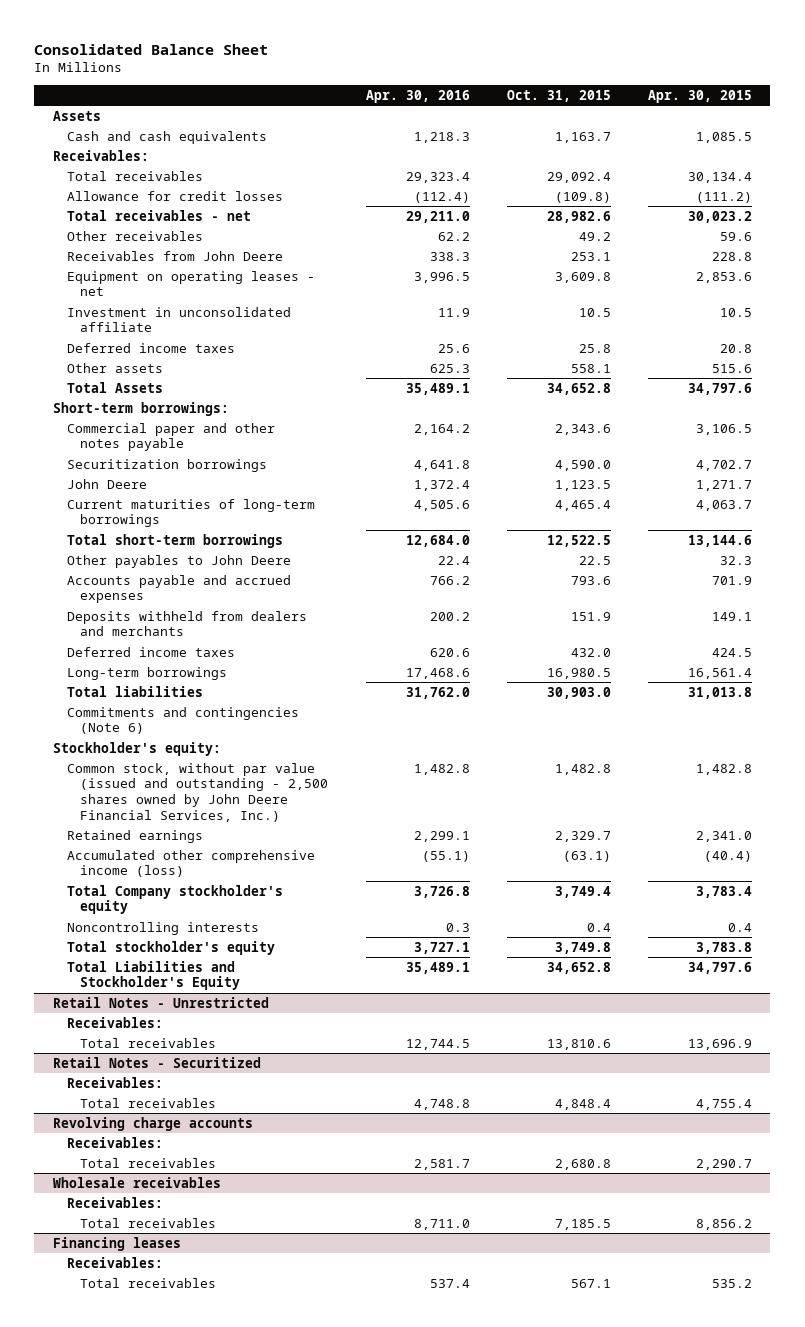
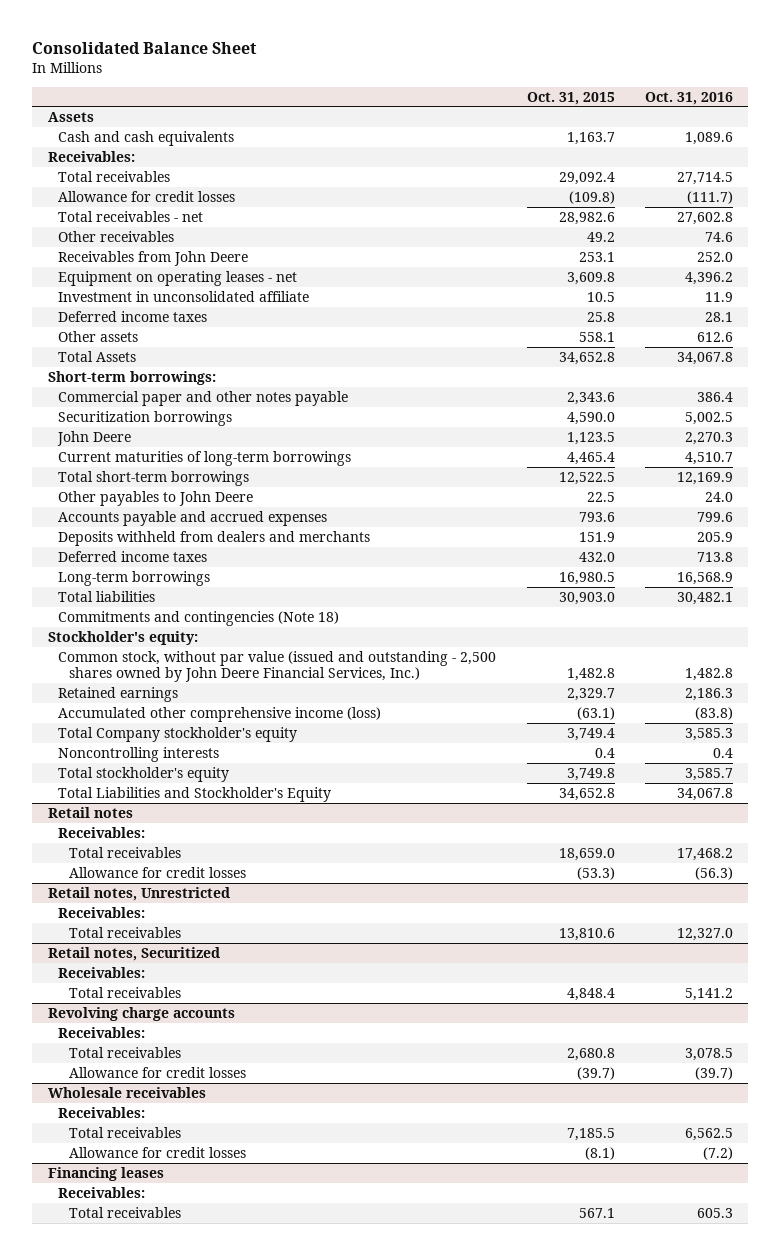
- | Apr. 30, 2016 | Oct. 31, 2015 | Apr. 30, 2015
+ | Oct. 31, 2015 | Oct. 31, 2016
- Commitments and contingencies (Note 6)
+ Commitments and contingencies (Note 18)
- Retail Notes - Unrestricted
+ Retail notes
+ Total receivables | 18,659.0 | 17,468.2
+ Allowance for credit losses | (53.3) | (56.3)
+ Retail notes, Unrestricted
+ Receivables:
- Retail Notes - Securitized
+ Retail notes, Securitized
@ Revolving charge accounts
+ Allowance for credit losses | (39.7) | (39.7)
@ Wholesale receivables
+ Allowance for credit losses | (8.1) | (7.2)

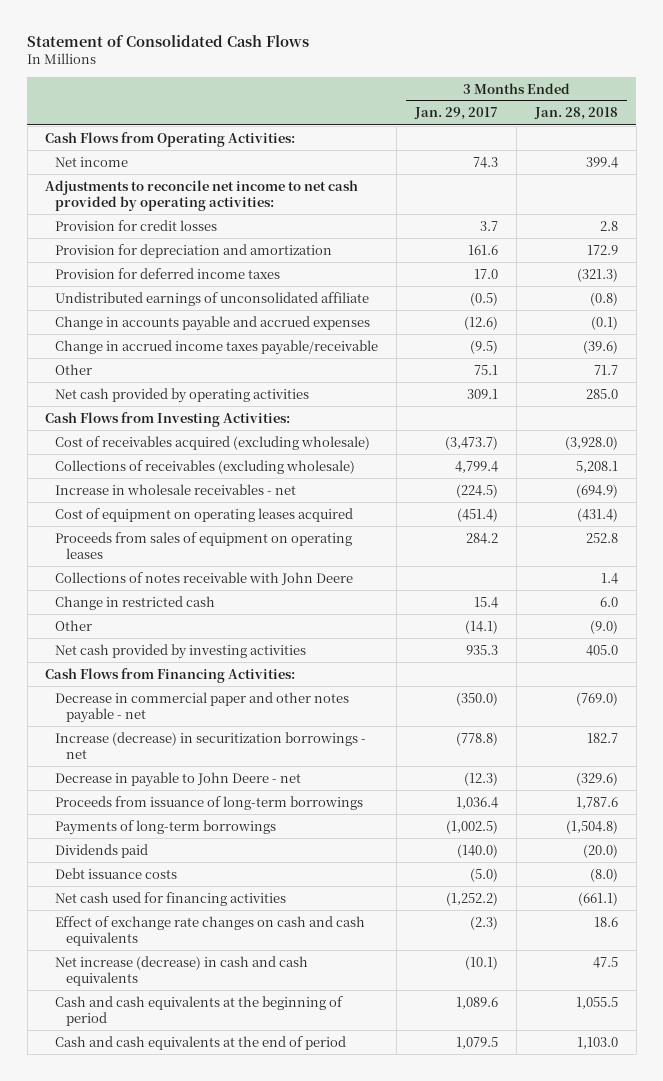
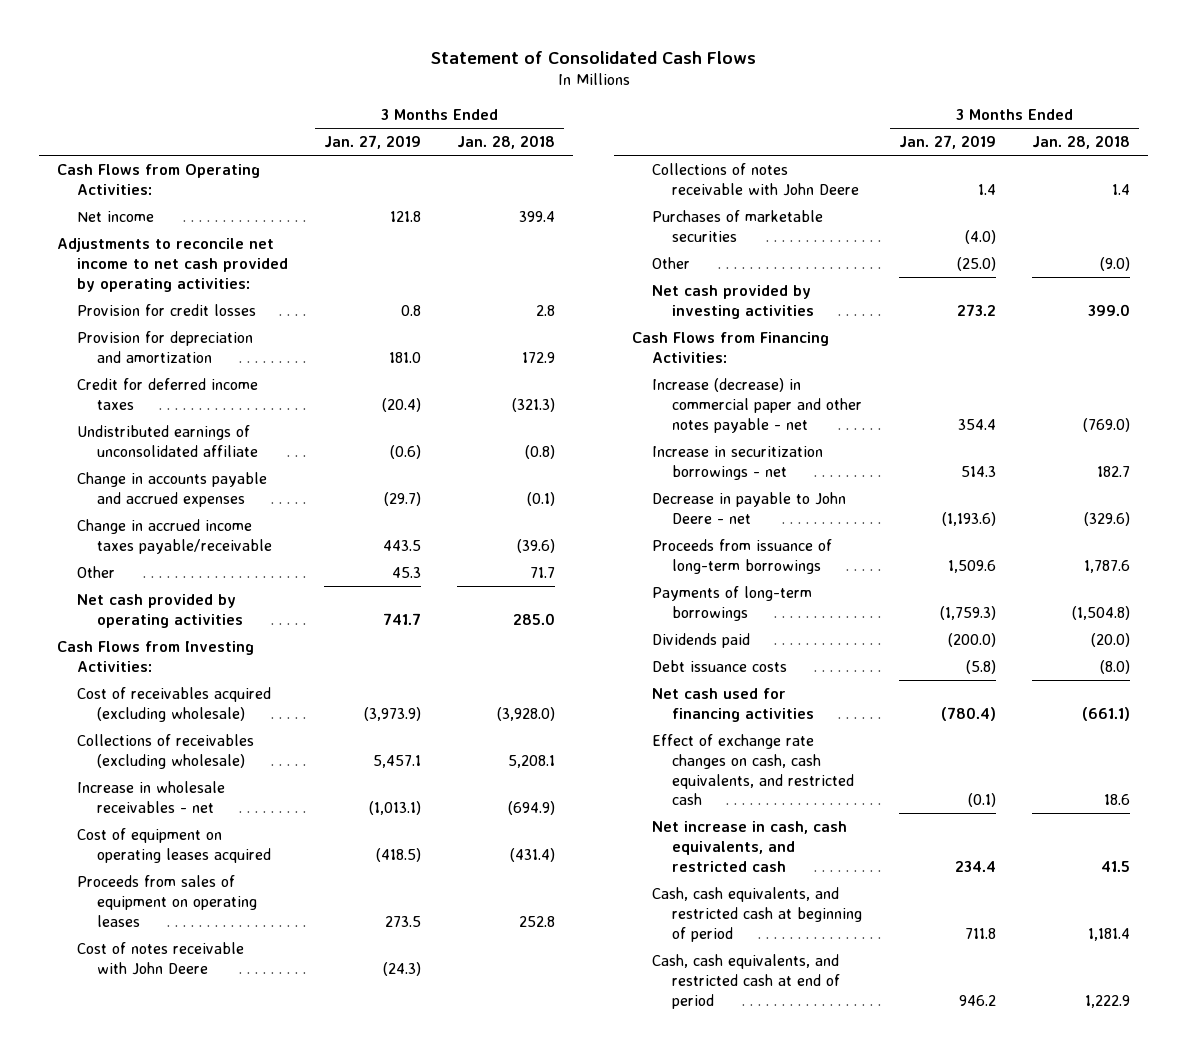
- | 3 Months Ended Jan. 29, 2017 | 3 Months Ended Jan. 28, 2018
+ | 3 Months Ended Jan. 27, 2019 | 3 Months Ended Jan. 28, 2018
- Provision for deferred income taxes | 17.0 | (321.3)
+ Credit for deferred income taxes | (20.4) | (321.3)
+ Cost of notes receivable with John Deere | (24.3) |
- Change in restricted cash | 15.4 | 6.0
+ Purchases of marketable securities | (4.0) |
- Net cash provided by investing activities | 935.3 | 405.0
+ Net cash provided by investing activities | 273.2 | 399.0
- Decrease in commercial paper and other notes payable - net | (350.0) | (769.0)
- Increase (decrease) in securitization borrowings - net | (778.8) | 182.7
+ Increase (decrease) in commercial paper and other notes payable - net | 354.4 | (769.0)
+ Increase in securitization borrowings - net | 514.3 | 182.7
- Effect of exchange rate changes on cash and cash equivalents | (2.3) | 18.6
- Net increase (decrease) in cash and cash equivalents | (10.1) | 47.5
- Cash and cash equivalents at the beginning of period | 1,089.6 | 1,055.5
- Cash and cash equivalents at the end of period | 1,079.5 | 1,103.0
+ Effect of exchange rate changes on cash, cash equivalents, and restricted cash | (0.1) | 18.6
+ Net increase in cash, cash equivalents, and restricted cash | 234.4 | 41.5
+ Cash, cash equivalents, and restricted cash at beginning of period | 711.8 | 1,181.4
+ Cash, cash equivalents, and restricted cash at end of period | 946.2 | 1,222.9

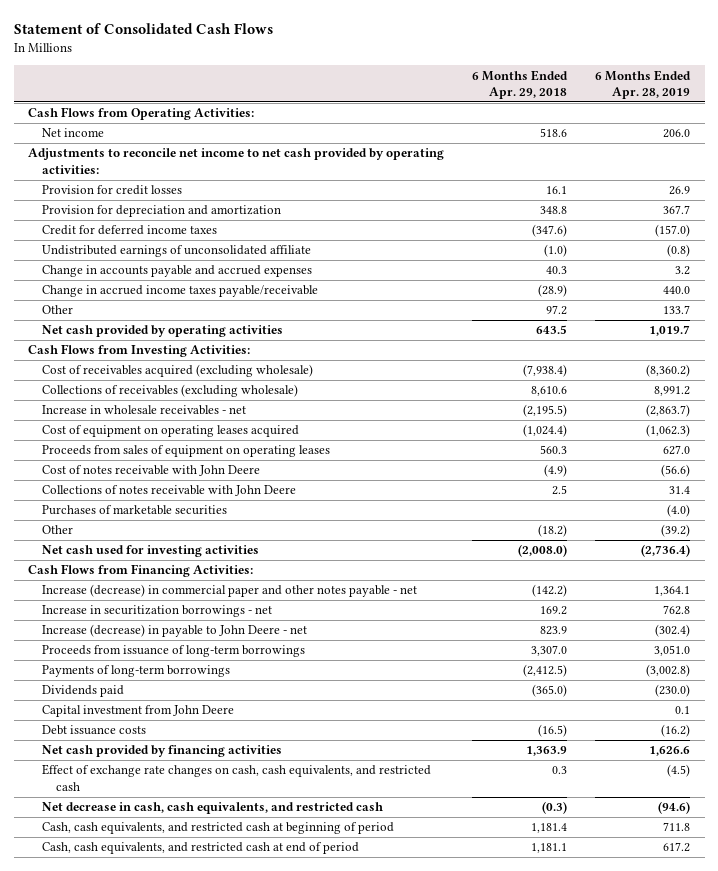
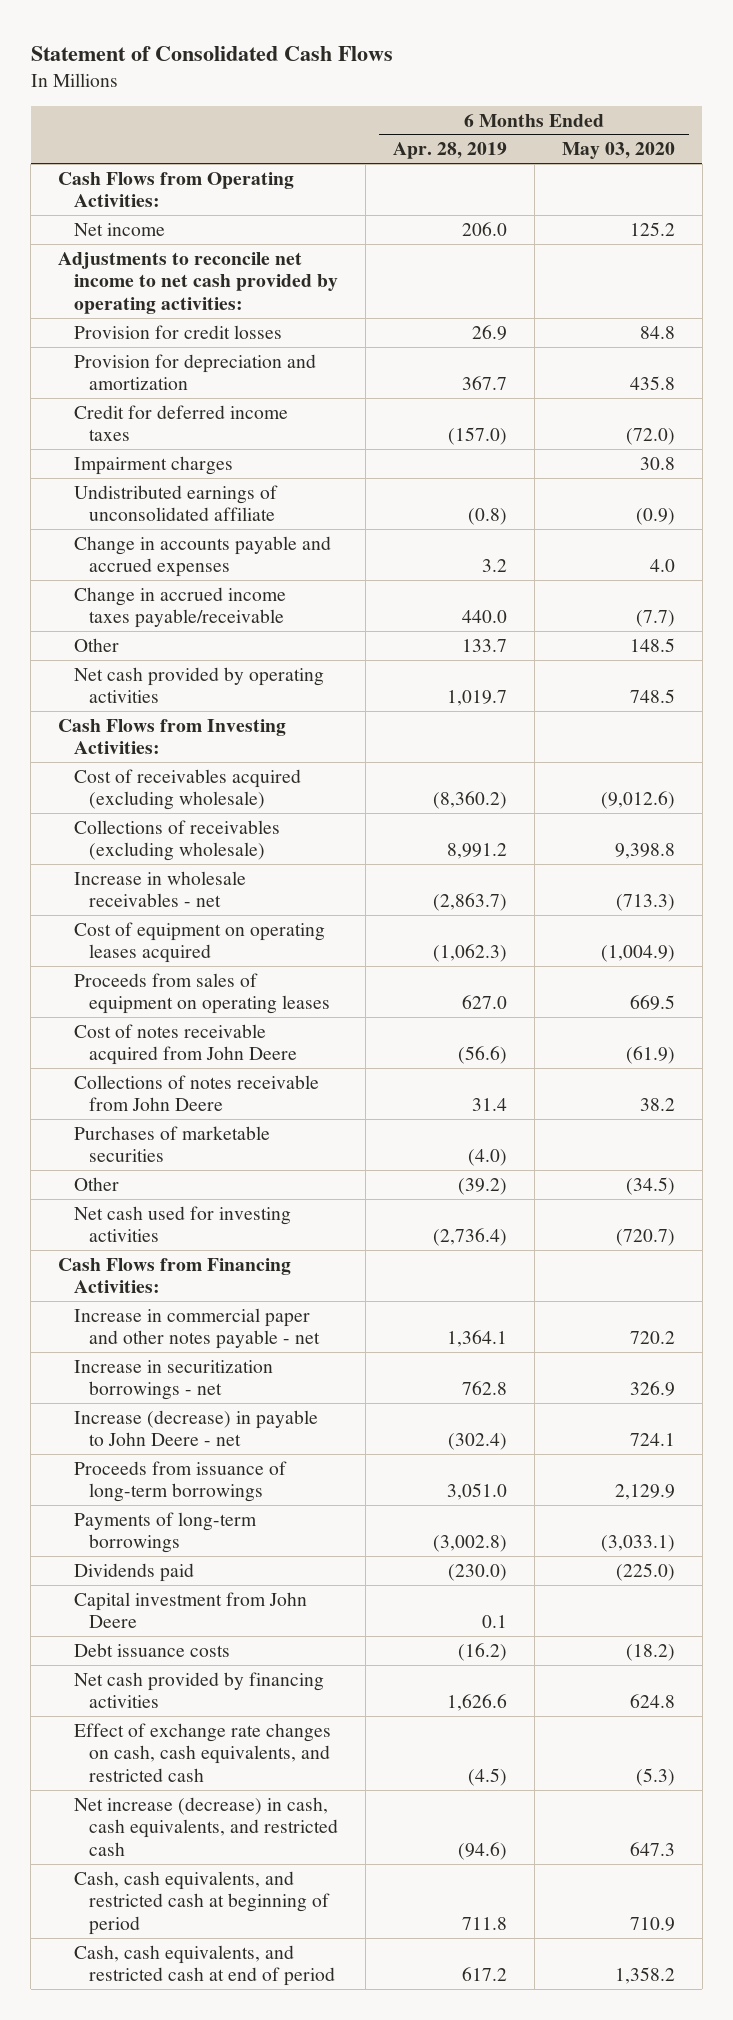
- | 6 Months Ended Apr. 29, 2018 | 6 Months Ended Apr. 28, 2019
+ | 6 Months Ended Apr. 28, 2019 | 6 Months Ended May 03, 2020
+ Impairment charges | | 30.8
- Cost of notes receivable with John Deere | (4.9) | (56.6)
- Collections of notes receivable with John Deere | 2.5 | 31.4
+ Cost of notes receivable acquired from John Deere | (56.6) | (61.9)
+ Collections of notes receivable from John Deere | 31.4 | 38.2
- Increase (decrease) in commercial paper and other notes payable - net | (142.2) | 1,364.1
+ Increase in commercial paper and other notes payable - net | 1,364.1 | 720.2
- Net decrease in cash, cash equivalents, and restricted cash | (0.3) | (94.6)
+ Net increase (decrease) in cash, cash equivalents, and restricted cash | (94.6) | 647.3

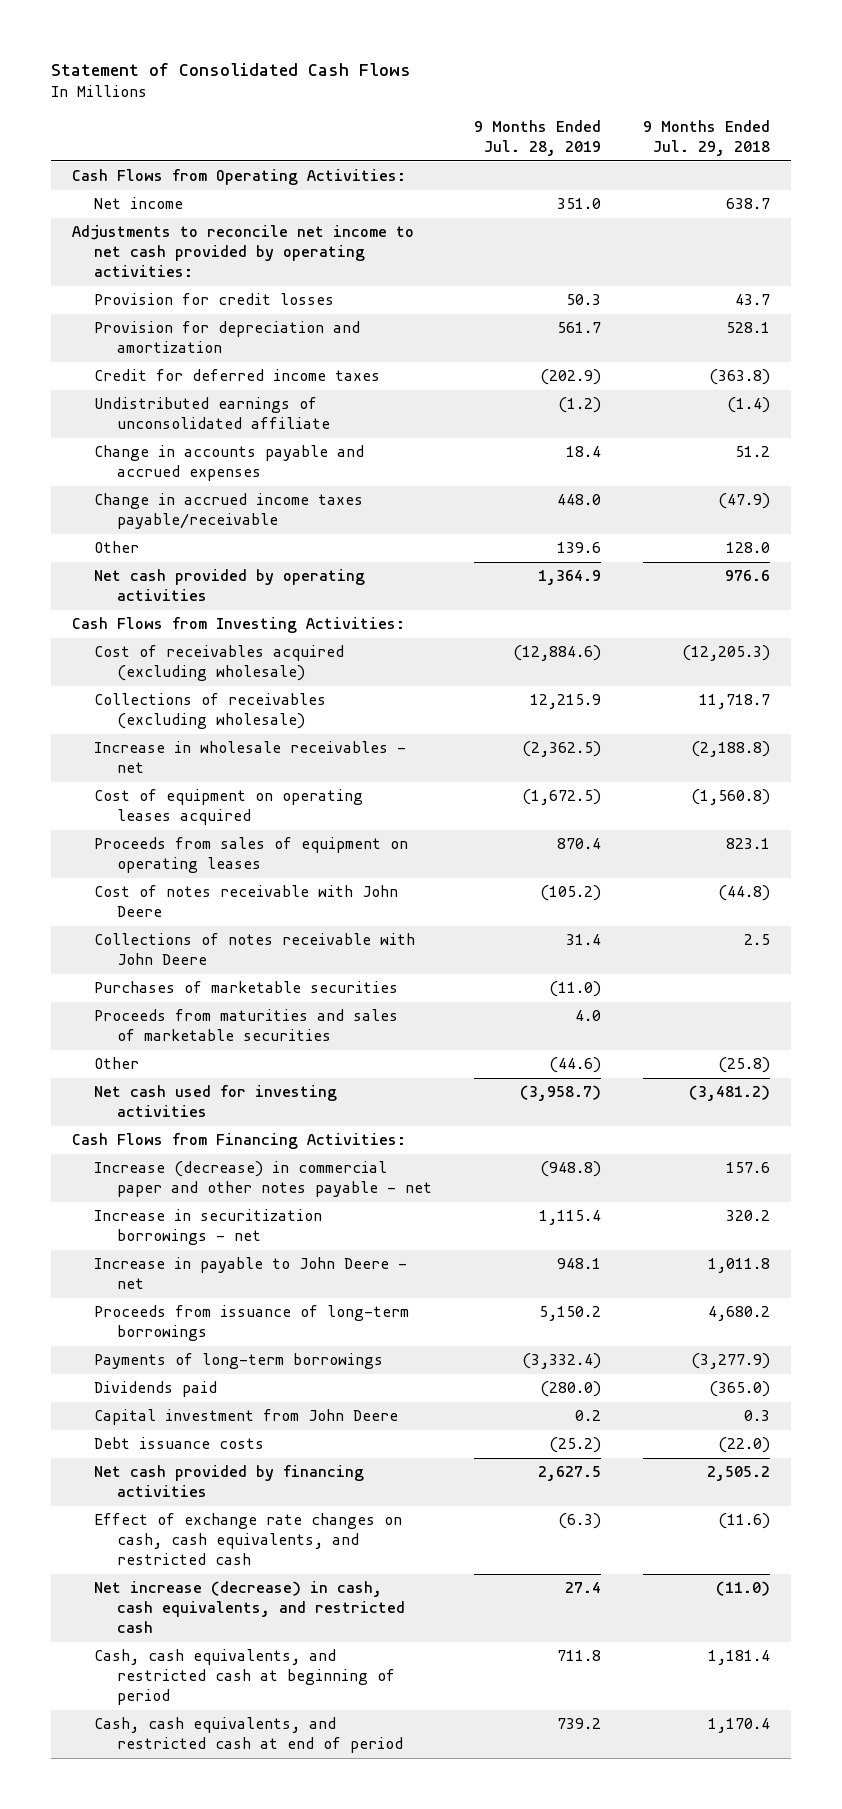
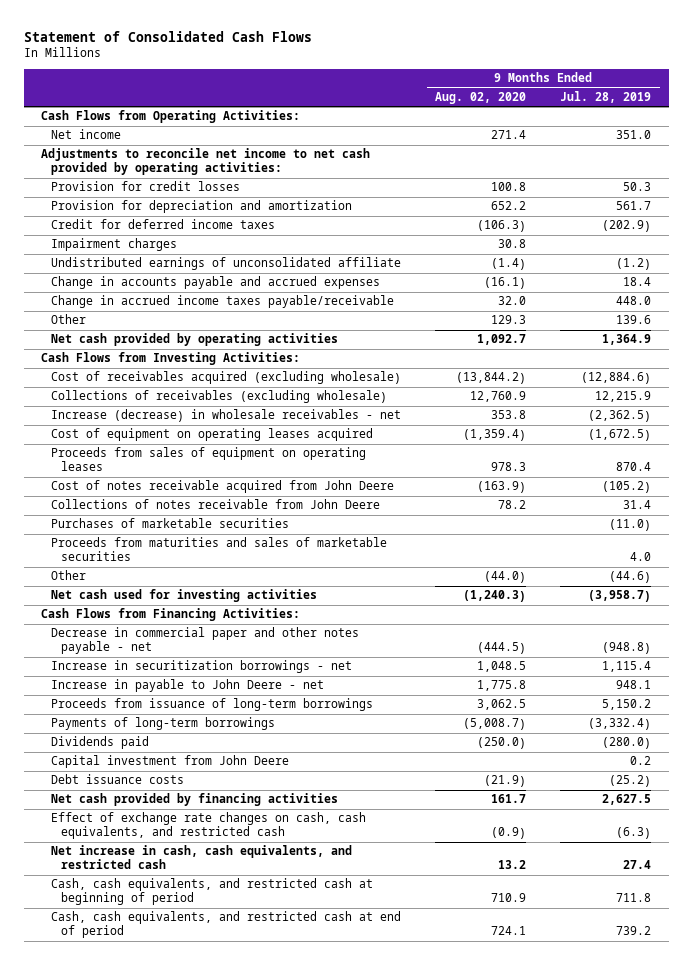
- | 9 Months Ended Jul. 28, 2019 | 9 Months Ended Jul. 29, 2018
+ | 9 Months Ended Aug. 02, 2020 | 9 Months Ended Jul. 28, 2019
+ Impairment charges | 30.8 |
- Increase in wholesale receivables - net | (2,362.5) | (2,188.8)
+ Increase (decrease) in wholesale receivables - net | 353.8 | (2,362.5)
- Cost of notes receivable with John Deere | (105.2) | (44.8)
- Collections of notes receivable with John Deere | 31.4 | 2.5
+ Cost of notes receivable acquired from John Deere | (163.9) | (105.2)
+ Collections of notes receivable from John Deere | 78.2 | 31.4
- Increase (decrease) in commercial paper and other notes payable - net | (948.8) | 157.6
+ Decrease in commercial paper and other notes payable - net | (444.5) | (948.8)
- Net increase (decrease) in cash, cash equivalents, and restricted cash | 27.4 | (11.0)
+ Net increase in cash, cash equivalents, and restricted cash | 13.2 | 27.4

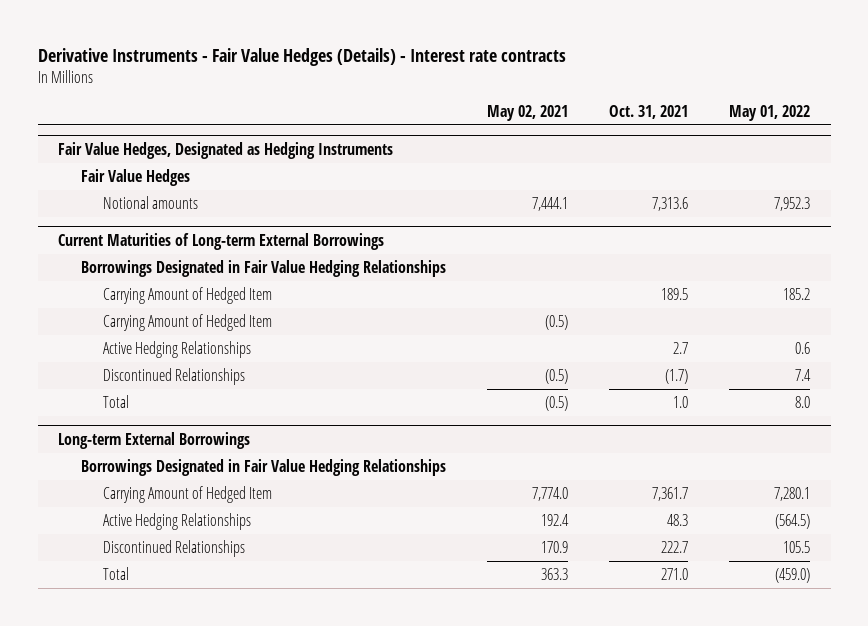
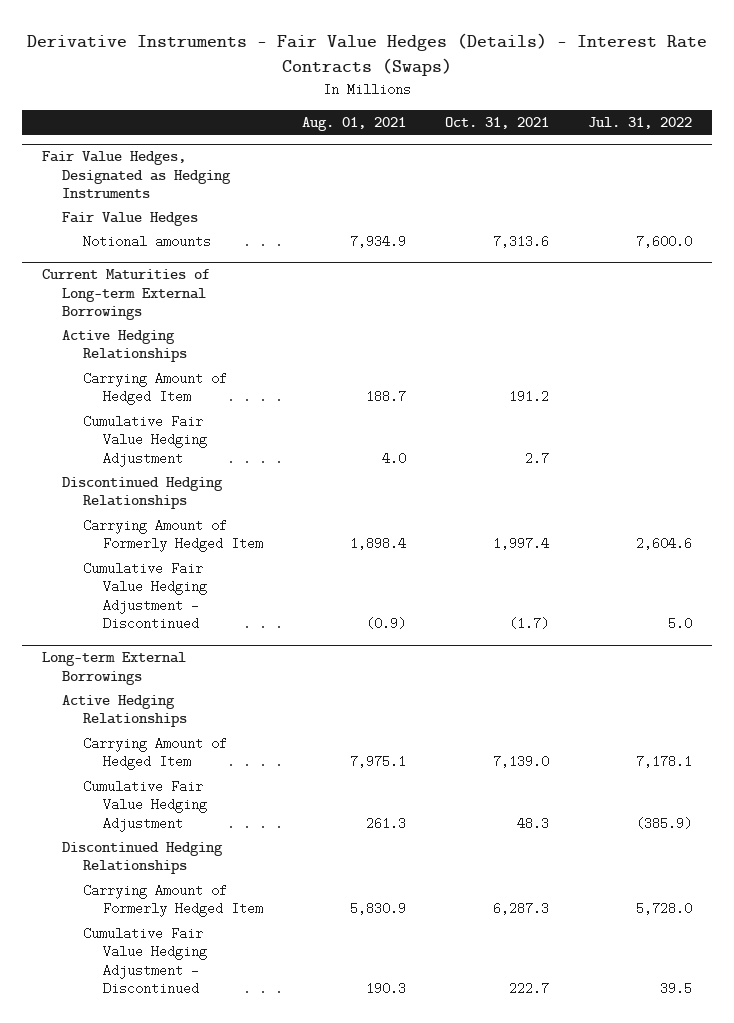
- Derivative Instruments - Fair Value Hedges (Details) - Interest rate contracts
+ Derivative Instruments - Fair Value Hedges (Details) - Interest Rate Contracts (Swaps)
- | May 02, 2021 | Oct. 31, 2021 | May 01, 2022
+ | Aug. 01, 2021 | Oct. 31, 2021 | Jul. 31, 2022
@ Current Maturities of Long-term External Borrowings
- Borrowings Designated in Fair Value Hedging Relationships
- Carrying Amount of Hedged Item | | 189.5 | 185.2
- Carrying Amount of Hedged Item | (0.5) | |
- Active Hedging Relationships | | 2.7 | 0.6
- Discontinued Relationships | (0.5) | (1.7) | 7.4
- Total | (0.5) | 1.0 | 8.0
+ Active Hedging Relationships
+ Carrying Amount of Hedged Item | 188.7 | 191.2 |
+ Cumulative Fair Value Hedging Adjustment | 4.0 | 2.7 |
+ Discontinued Hedging Relationships
+ Carrying Amount of Formerly Hedged Item | 1,898.4 | 1,997.4 | 2,604.6
+ Cumulative Fair Value Hedging Adjustment - Discontinued | (0.9) | (1.7) | 5.0
@ Long-term External Borrowings
- Borrowings Designated in Fair Value Hedging Relationships
- Carrying Amount of Hedged Item | 7,774.0 | 7,361.7 | 7,280.1
- Active Hedging Relationships | 192.4 | 48.3 | (564.5)
- Discontinued Relationships | 170.9 | 222.7 | 105.5
- Total | 363.3 | 271.0 | (459.0)
+ Active Hedging Relationships
+ Carrying Amount of Hedged Item | 7,975.1 | 7,139.0 | 7,178.1
+ Cumulative Fair Value Hedging Adjustment | 261.3 | 48.3 | (385.9)
+ Discontinued Hedging Relationships
+ Carrying Amount of Formerly Hedged Item | 5,830.9 | 6,287.3 | 5,728.0
+ Cumulative Fair Value Hedging Adjustment - Discontinued | 190.3 | 222.7 | 39.5

